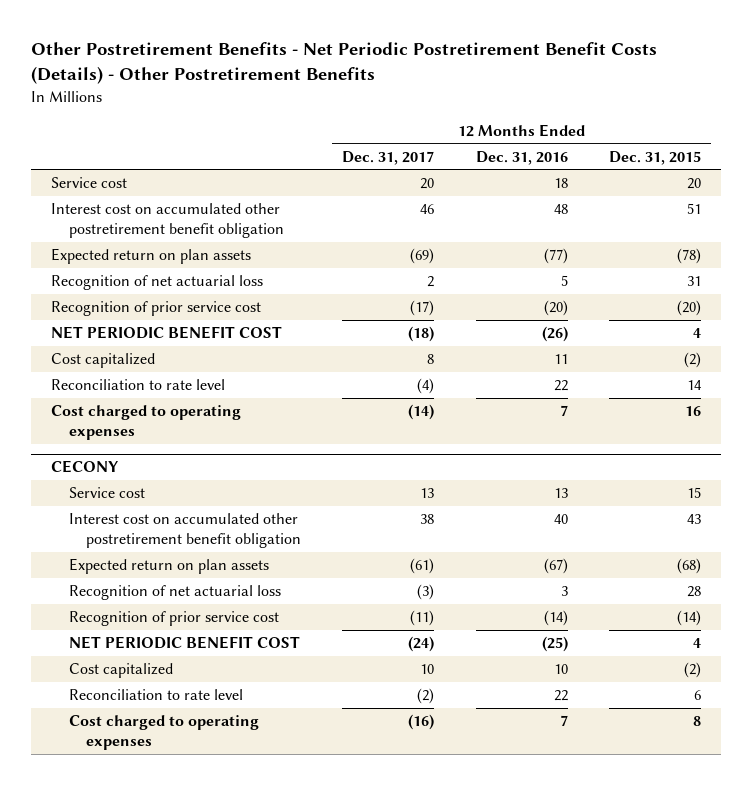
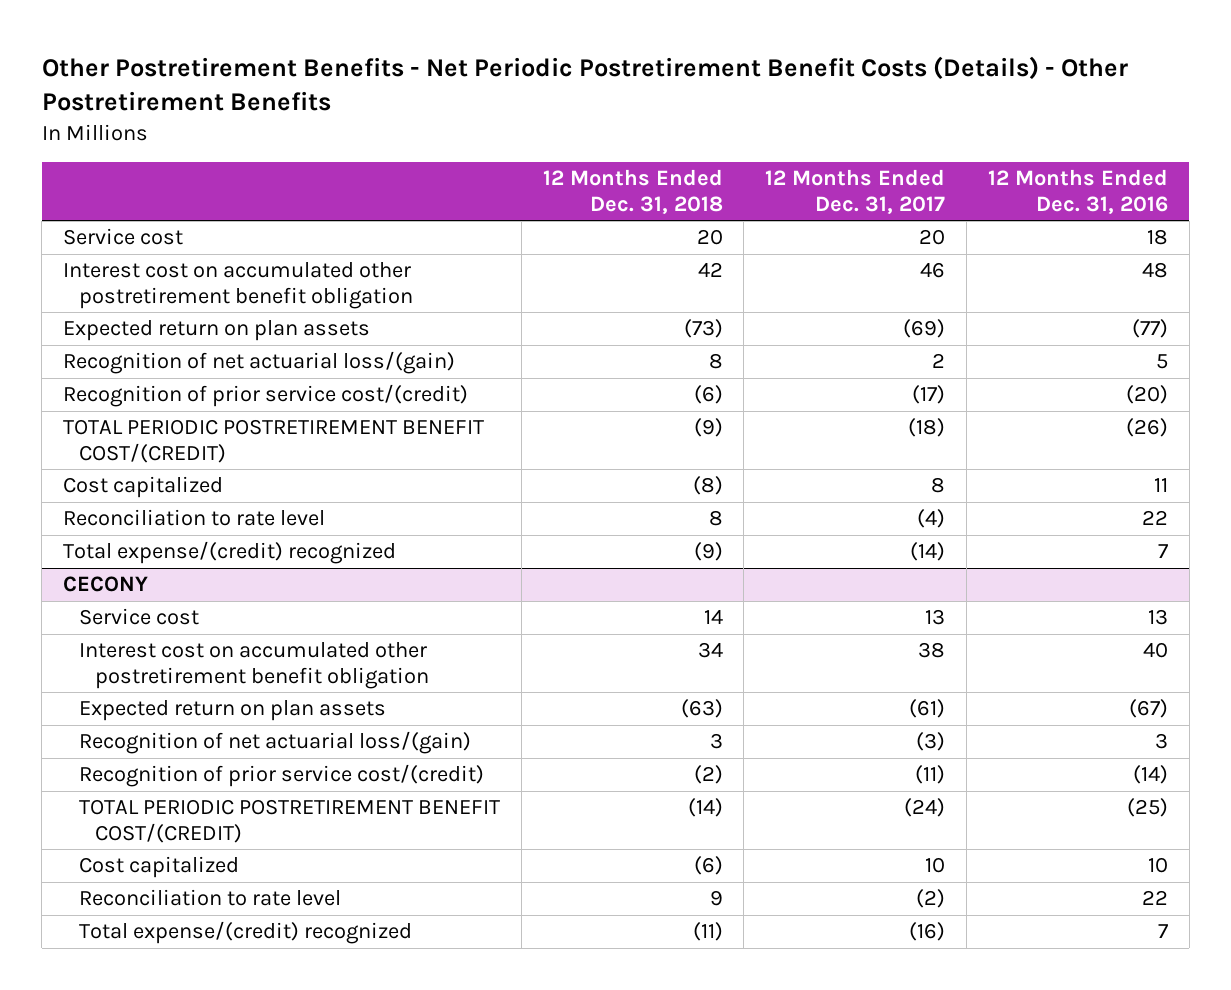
- | 12 Months Ended Dec. 31, 2017 | 12 Months Ended Dec. 31, 2016 | 12 Months Ended Dec. 31, 2015
+ | 12 Months Ended Dec. 31, 2018 | 12 Months Ended Dec. 31, 2017 | 12 Months Ended Dec. 31, 2016
- Recognition of net actuarial loss | 2 | 5 | 31
- Recognition of prior service cost | (17) | (20) | (20)
- NET PERIODIC BENEFIT COST | (18) | (26) | 4
+ Recognition of net actuarial loss/(gain) | 8 | 2 | 5
+ Recognition of prior service cost/(credit) | (6) | (17) | (20)
+ TOTAL PERIODIC POSTRETIREMENT BENEFIT COST/(CREDIT) | (9) | (18) | (26)
- Cost charged to operating expenses | (14) | 7 | 16
+ Total expense/(credit) recognized | (9) | (14) | 7
@ CECONY
- Recognition of net actuarial loss | (3) | 3 | 28
- Recognition of prior service cost | (11) | (14) | (14)
- NET PERIODIC BENEFIT COST | (24) | (25) | 4
+ Recognition of net actuarial loss/(gain) | 3 | (3) | 3
+ Recognition of prior service cost/(credit) | (2) | (11) | (14)
+ TOTAL PERIODIC POSTRETIREMENT BENEFIT COST/(CREDIT) | (14) | (24) | (25)
- Cost charged to operating expenses | (16) | 7 | 8
+ Total expense/(credit) recognized | (11) | (16) | 7

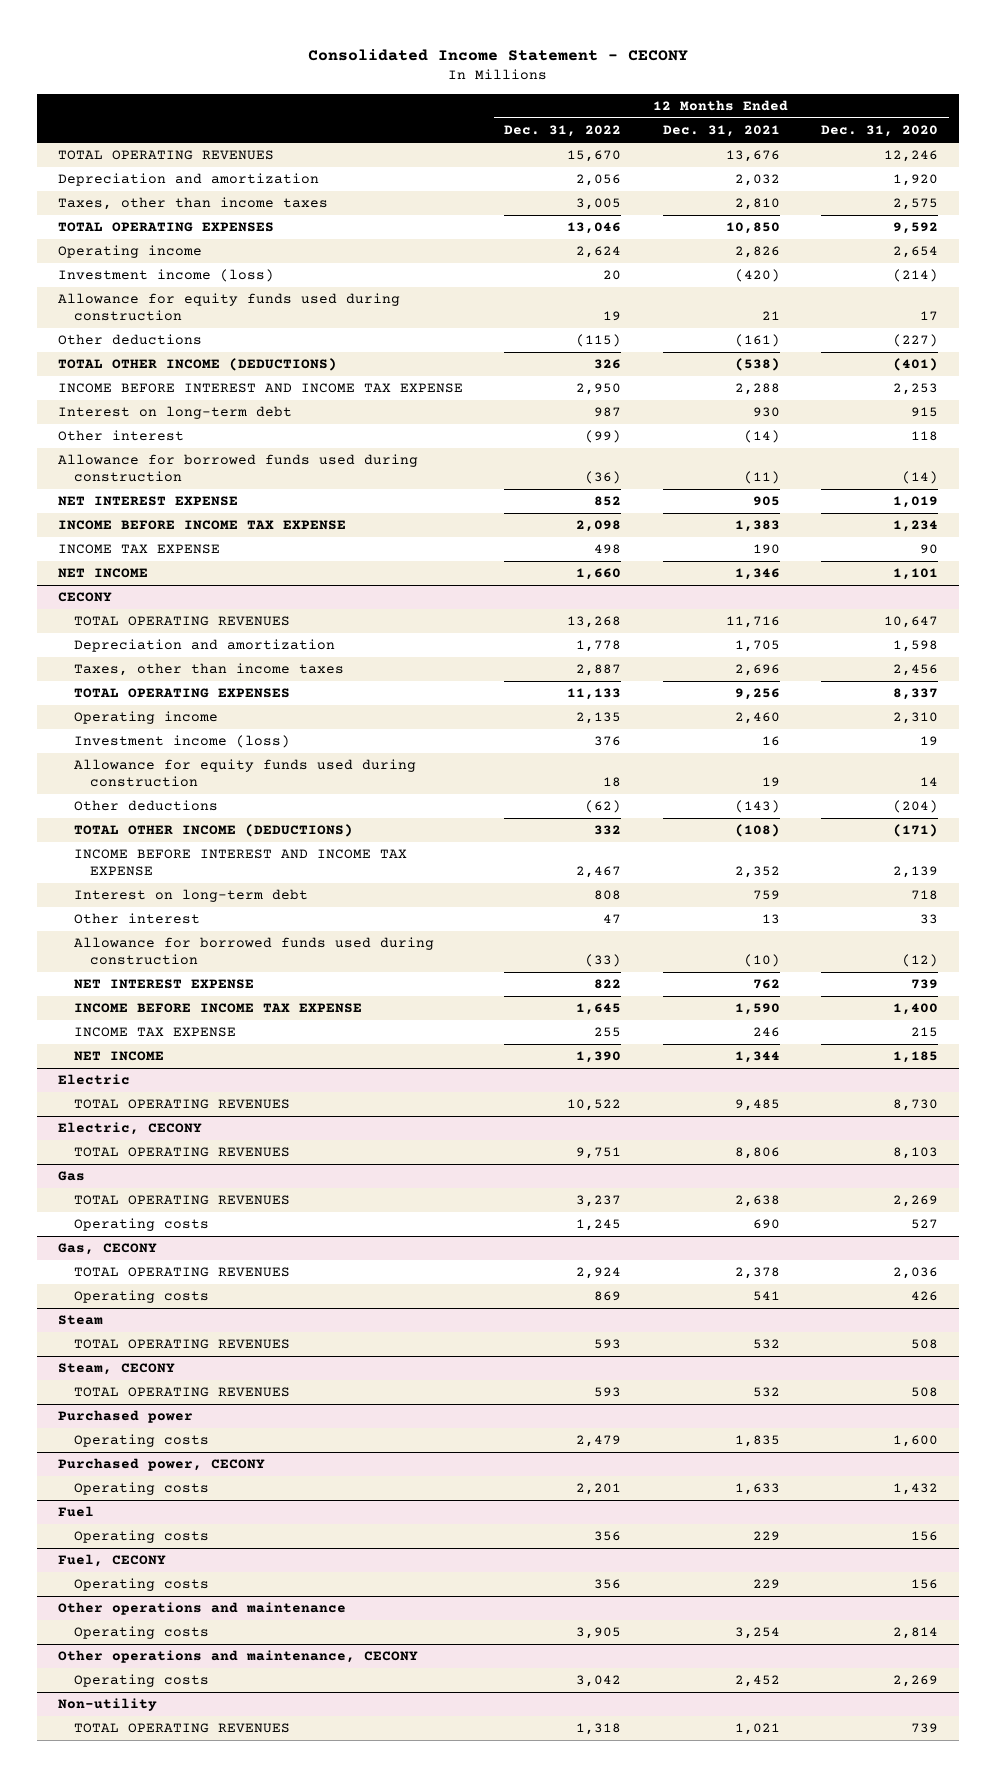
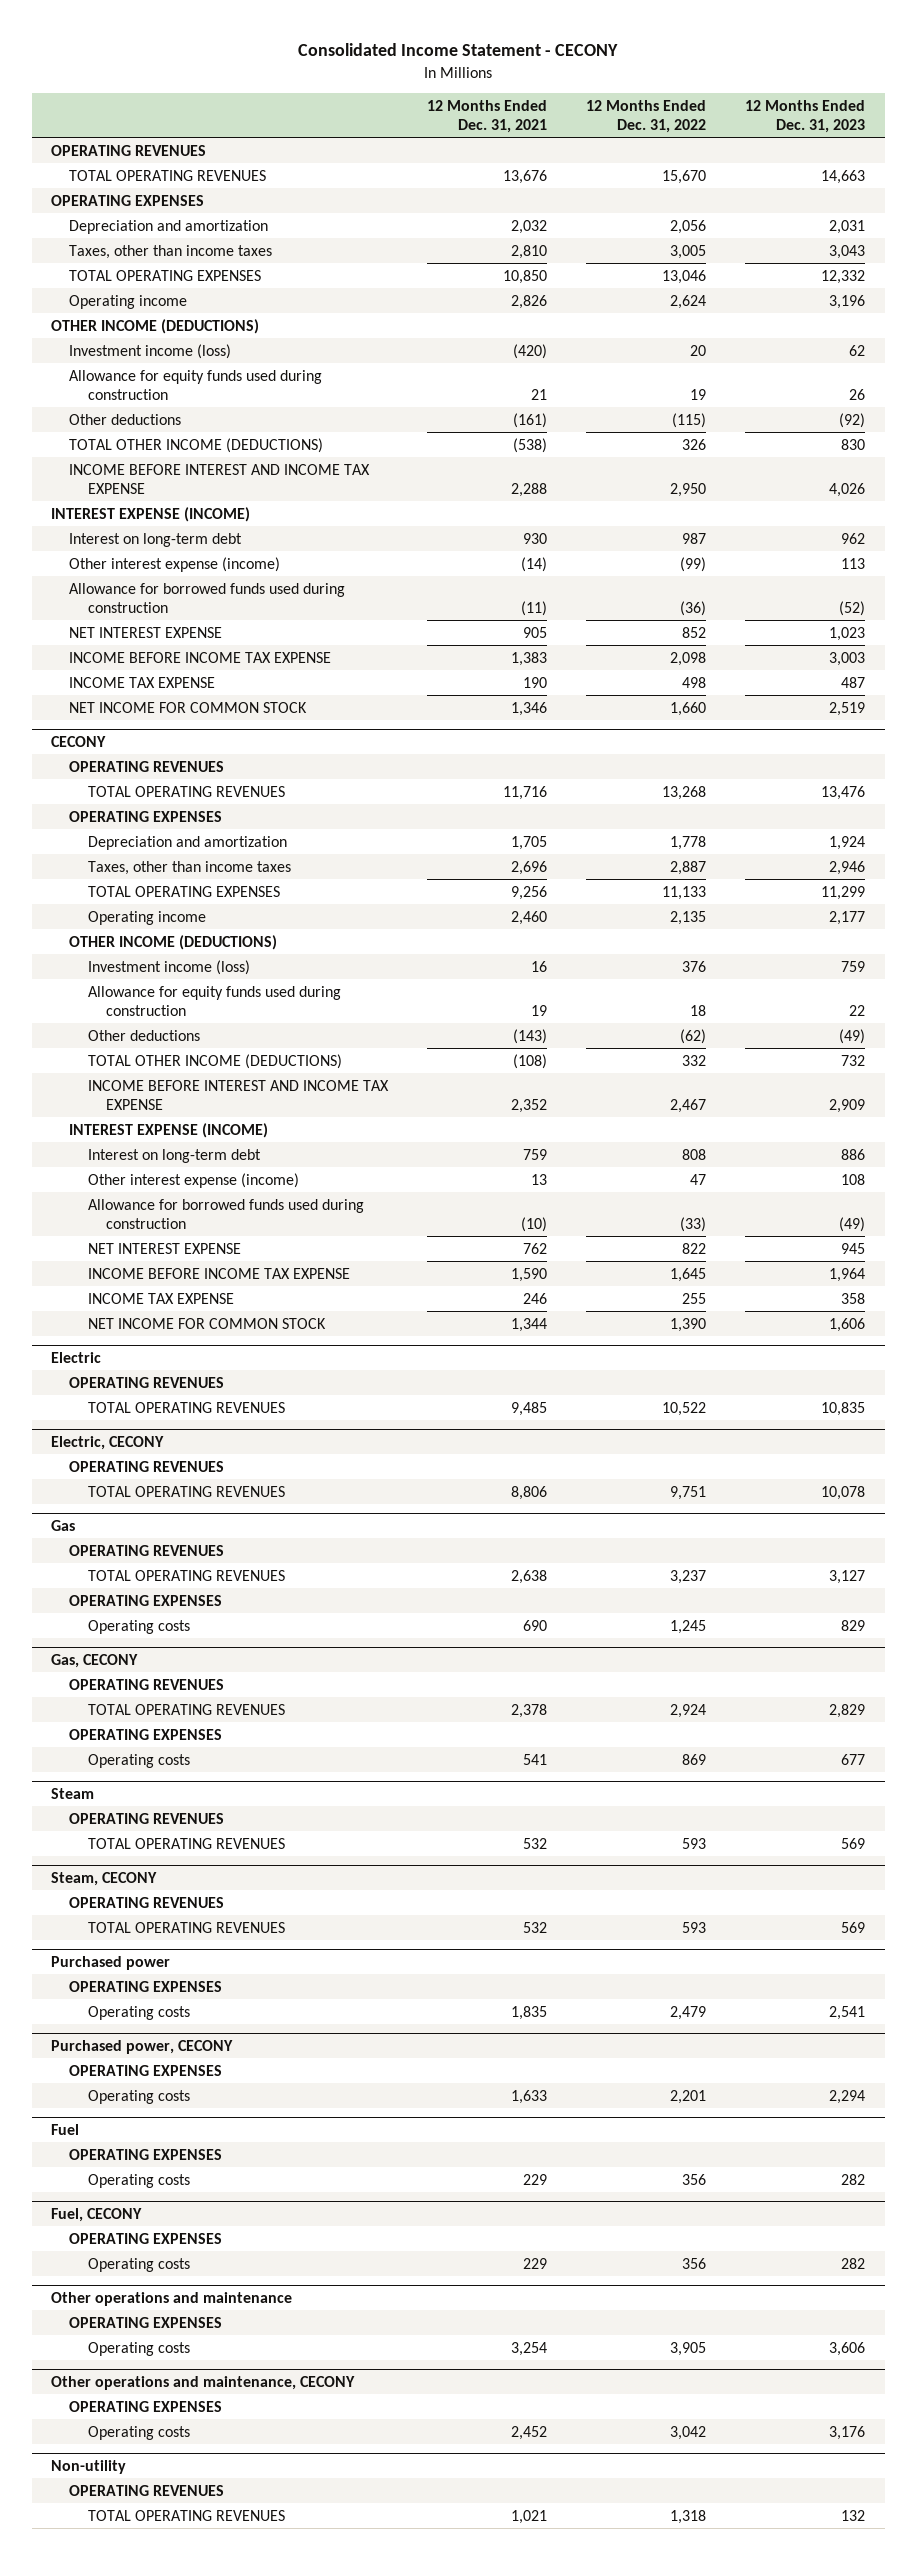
- | 12 Months Ended Dec. 31, 2022 | 12 Months Ended Dec. 31, 2021 | 12 Months Ended Dec. 31, 2020
+ | 12 Months Ended Dec. 31, 2021 | 12 Months Ended Dec. 31, 2022 | 12 Months Ended Dec. 31, 2023
+ OPERATING REVENUES
+ OPERATING EXPENSES
+ OTHER INCOME (DEDUCTIONS)
+ INTEREST EXPENSE (INCOME)
- Other interest | (99) | (14) | 118
+ Other interest expense (income) | (14) | (99) | 113
- NET INCOME | 1,660 | 1,346 | 1,101
+ NET INCOME FOR COMMON STOCK | 1,346 | 1,660 | 2,519
@ CECONY
+ OPERATING REVENUES
+ OPERATING EXPENSES
+ OTHER INCOME (DEDUCTIONS)
+ INTEREST EXPENSE (INCOME)
- Other interest | 47 | 13 | 33
+ Other interest expense (income) | 13 | 47 | 108
- NET INCOME | 1,390 | 1,344 | 1,185
+ NET INCOME FOR COMMON STOCK | 1,344 | 1,390 | 1,606
@ Electric
+ OPERATING REVENUES
@ Electric, CECONY
+ OPERATING REVENUES
@ Gas
+ OPERATING REVENUES
+ OPERATING EXPENSES
@ Gas, CECONY
+ OPERATING REVENUES
+ OPERATING EXPENSES
@ Steam
+ OPERATING REVENUES
@ Steam, CECONY
+ OPERATING REVENUES
@ Purchased power
+ OPERATING EXPENSES
@ Purchased power, CECONY
+ OPERATING EXPENSES
@ Fuel
+ OPERATING EXPENSES
@ Fuel, CECONY
+ OPERATING EXPENSES
@ Other operations and maintenance
+ OPERATING EXPENSES
@ Other operations and maintenance, CECONY
+ OPERATING EXPENSES
@ Non-utility
+ OPERATING REVENUES

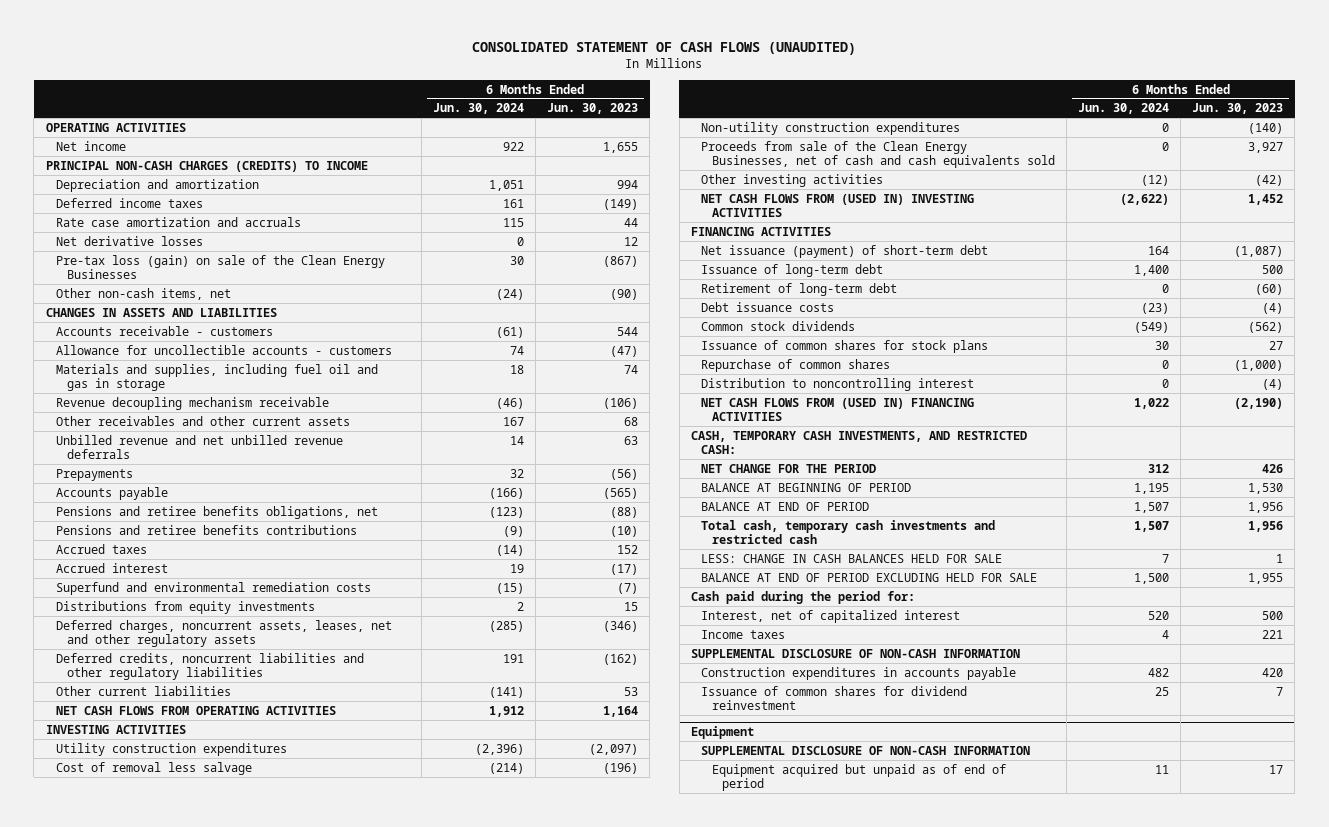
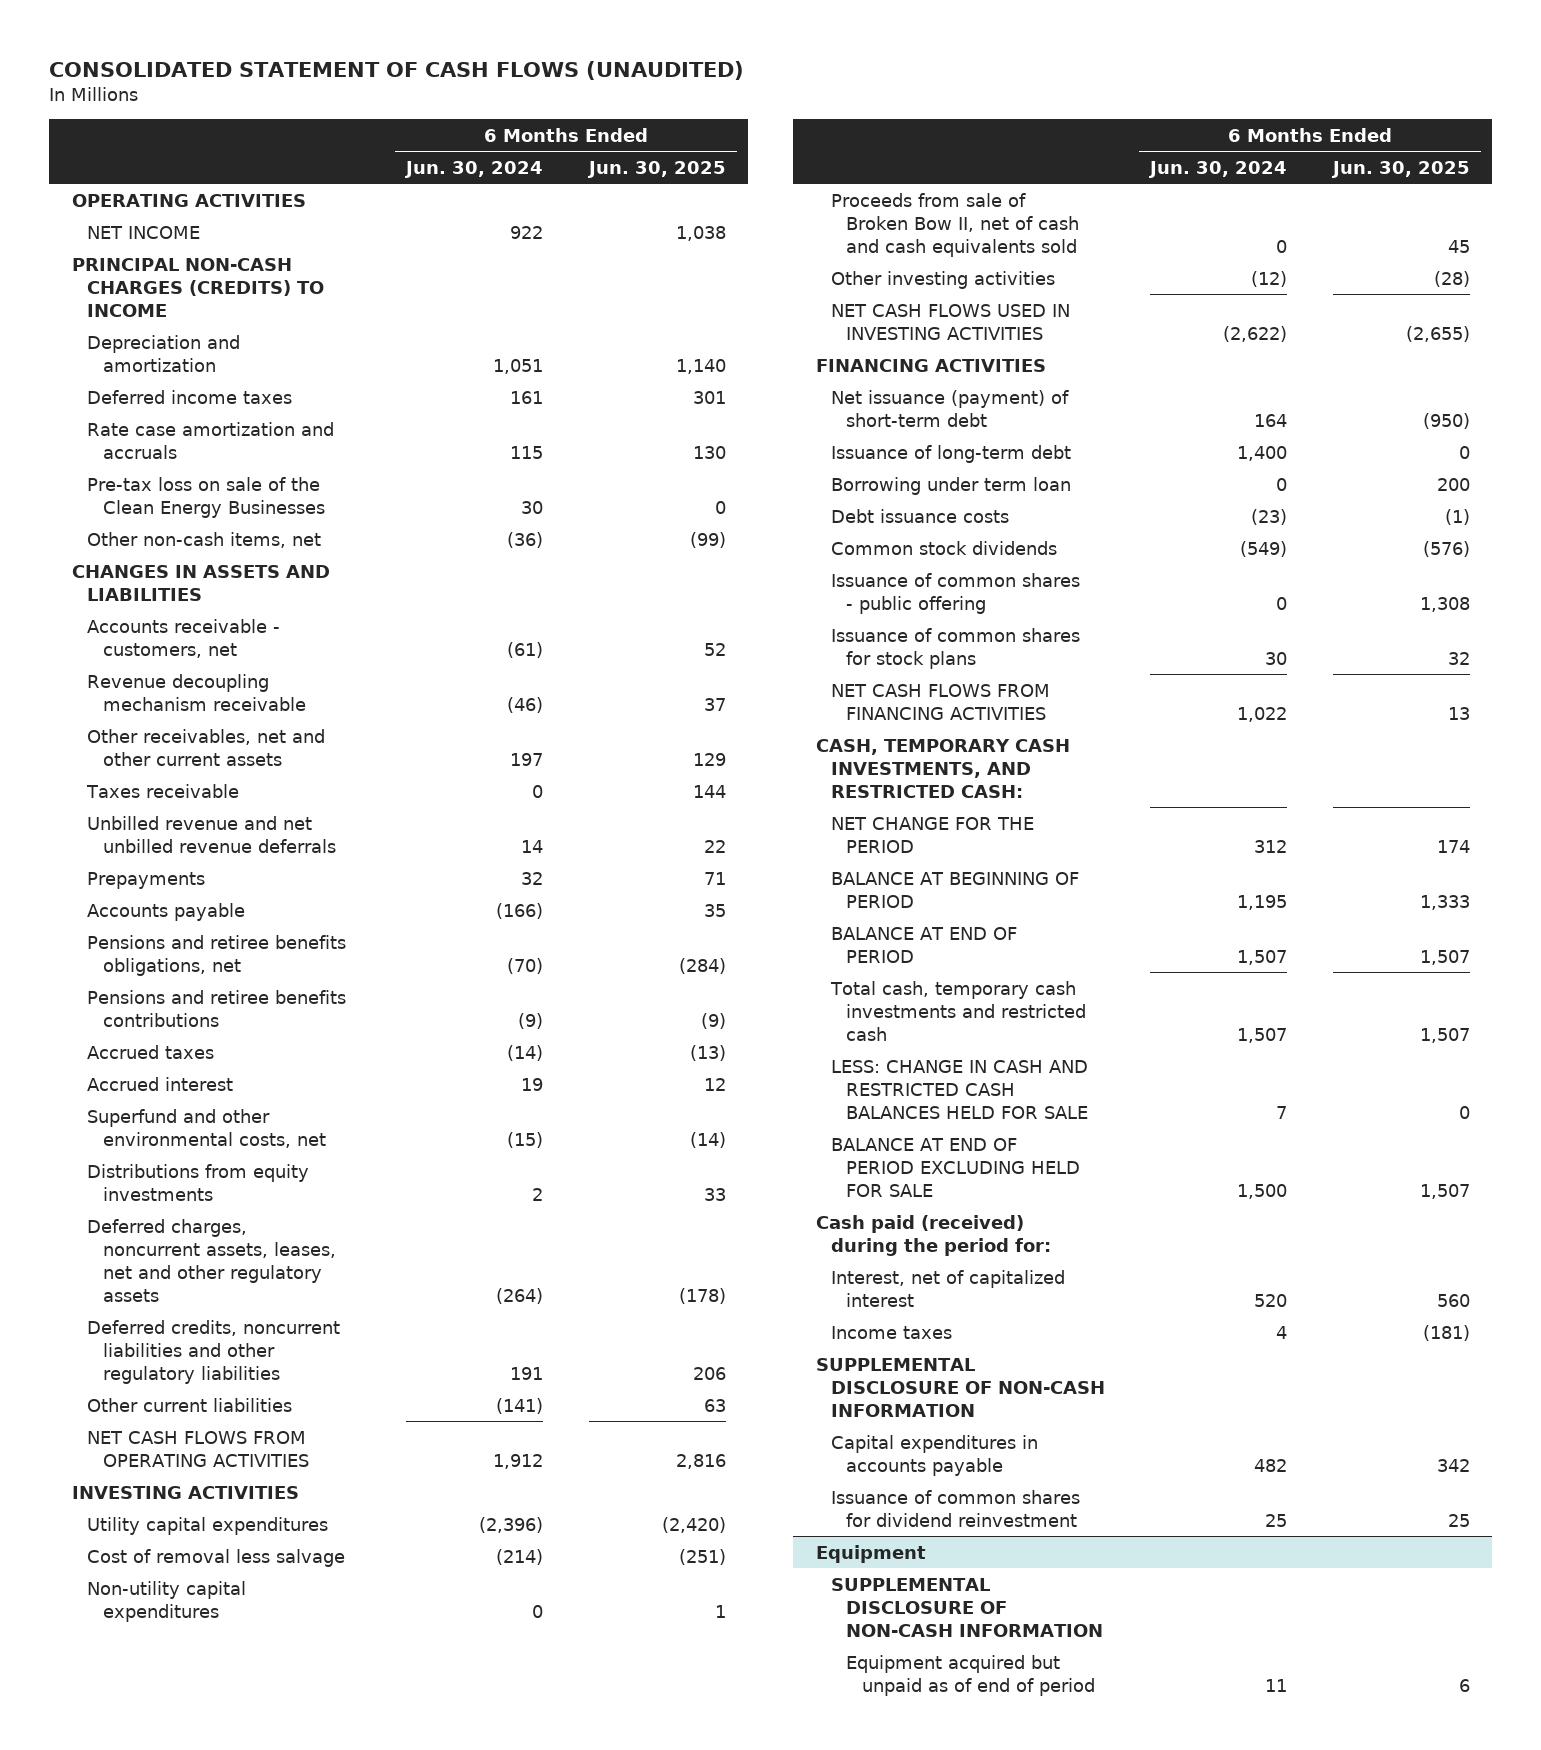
- | 6 Months Ended Jun. 30, 2024 | 6 Months Ended Jun. 30, 2023
+ | 6 Months Ended Jun. 30, 2024 | 6 Months Ended Jun. 30, 2025
- Net income | 922 | 1,655
+ NET INCOME | 922 | 1,038
- Net derivative losses | 0 | 12
- Pre-tax loss (gain) on sale of the Clean Energy Businesses | 30 | (867)
- Other non-cash items, net | (24) | (90)
+ Pre-tax loss on sale of the Clean Energy Businesses | 30 | 0
+ Other non-cash items, net | (36) | (99)
- Accounts receivable - customers | (61) | 544
- Allowance for uncollectible accounts - customers | 74 | (47)
- Materials and supplies, including fuel oil and gas in storage | 18 | 74
+ Accounts receivable - customers, net | (61) | 52
- Other receivables and other current assets | 167 | 68
+ Other receivables, net and other current assets | 197 | 129
+ Taxes receivable | 0 | 144
- Pensions and retiree benefits obligations, net | (123) | (88)
+ Pensions and retiree benefits obligations, net | (70) | (284)
- Superfund and environmental remediation costs | (15) | (7)
+ Superfund and other environmental costs, net | (15) | (14)
- Deferred charges, noncurrent assets, leases, net and other regulatory assets | (285) | (346)
+ Deferred charges, noncurrent assets, leases, net and other regulatory assets | (264) | (178)
- Utility construction expenditures | (2,396) | (2,097)
+ Utility capital expenditures | (2,396) | (2,420)
- Non-utility construction expenditures | 0 | (140)
- Proceeds from sale of the Clean Energy Businesses, net of cash and cash equivalents sold | 0 | 3,927
+ Non-utility capital expenditures | 0 | 1
+ Proceeds from sale of Broken Bow II, net of cash and cash equivalents sold | 0 | 45
- NET CASH FLOWS FROM (USED IN) INVESTING ACTIVITIES | (2,622) | 1,452
+ NET CASH FLOWS USED IN INVESTING ACTIVITIES | (2,622) | (2,655)
- Retirement of long-term debt | 0 | (60)
+ Borrowing under term loan | 0 | 200
+ Issuance of common shares - public offering | 0 | 1,308
- Repurchase of common shares | 0 | (1,000)
- Distribution to noncontrolling interest | 0 | (4)
- NET CASH FLOWS FROM (USED IN) FINANCING ACTIVITIES | 1,022 | (2,190)
+ NET CASH FLOWS FROM FINANCING ACTIVITIES | 1,022 | 13
- LESS: CHANGE IN CASH BALANCES HELD FOR SALE | 7 | 1
+ LESS: CHANGE IN CASH AND RESTRICTED CASH BALANCES HELD FOR SALE | 7 | 0
- Cash paid during the period for:
+ Cash paid (received) during the period for:
- Construction expenditures in accounts payable | 482 | 420
+ Capital expenditures in accounts payable | 482 | 342

